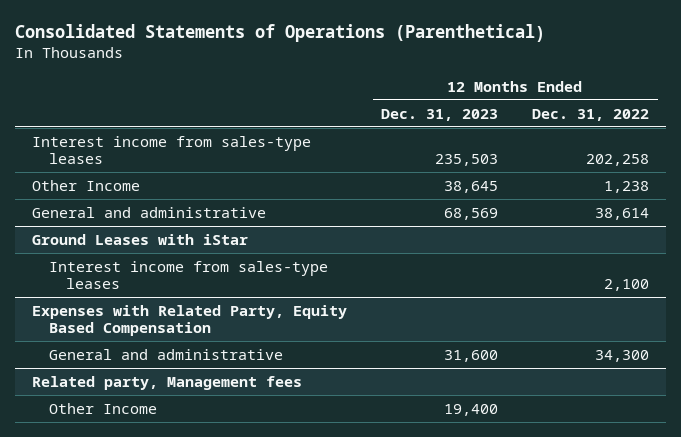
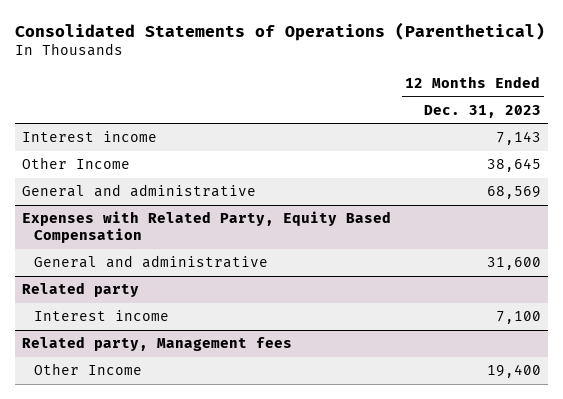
- | 12 Months Ended Dec. 31, 2023 | 12 Months Ended Dec. 31, 2022
+ | 12 Months Ended Dec. 31, 2023
- Interest income from sales-type leases | 235,503 | 202,258
+ Interest income | 7,143
- Ground Leases with iStar
- Interest income from sales-type leases | | 2,100
+ Related party
+ Interest income | 7,100

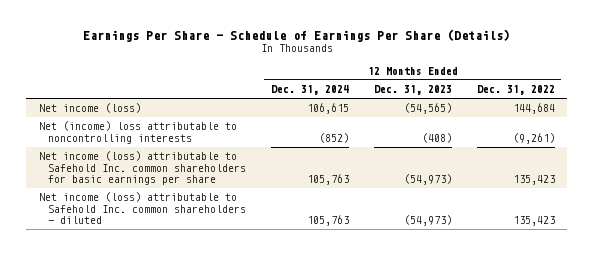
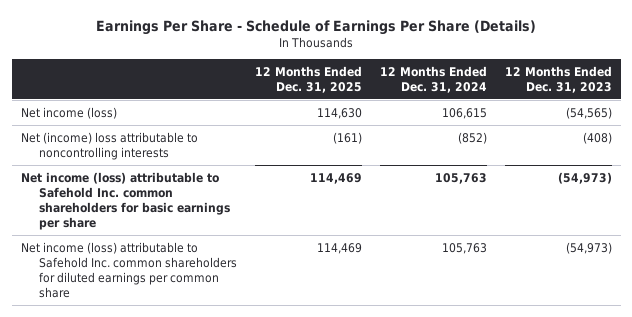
- | 12 Months Ended Dec. 31, 2024 | 12 Months Ended Dec. 31, 2023 | 12 Months Ended Dec. 31, 2022
+ | 12 Months Ended Dec. 31, 2025 | 12 Months Ended Dec. 31, 2024 | 12 Months Ended Dec. 31, 2023
- Net income (loss) attributable to Safehold Inc. common shareholders - diluted | 105,763 | (54,973) | 135,423
+ Net income (loss) attributable to Safehold Inc. common shareholders for diluted earnings per common share | 114,469 | 105,763 | (54,973)

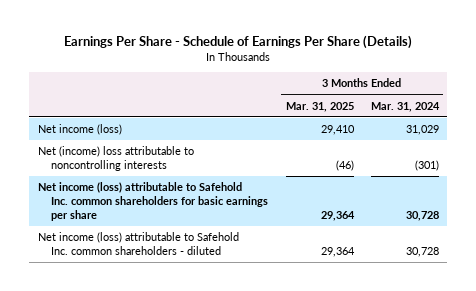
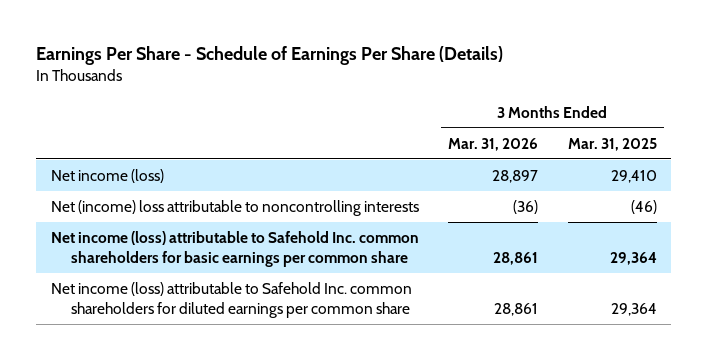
- | 3 Months Ended Mar. 31, 2025 | 3 Months Ended Mar. 31, 2024
+ | 3 Months Ended Mar. 31, 2026 | 3 Months Ended Mar. 31, 2025
- Net income (loss) attributable to Safehold Inc. common shareholders for basic earnings per share | 29,364 | 30,728
- Net income (loss) attributable to Safehold Inc. common shareholders - diluted | 29,364 | 30,728
+ Net income (loss) attributable to Safehold Inc. common shareholders for basic earnings per common share | 28,861 | 29,364
+ Net income (loss) attributable to Safehold Inc. common shareholders for diluted earnings per common share | 28,861 | 29,364

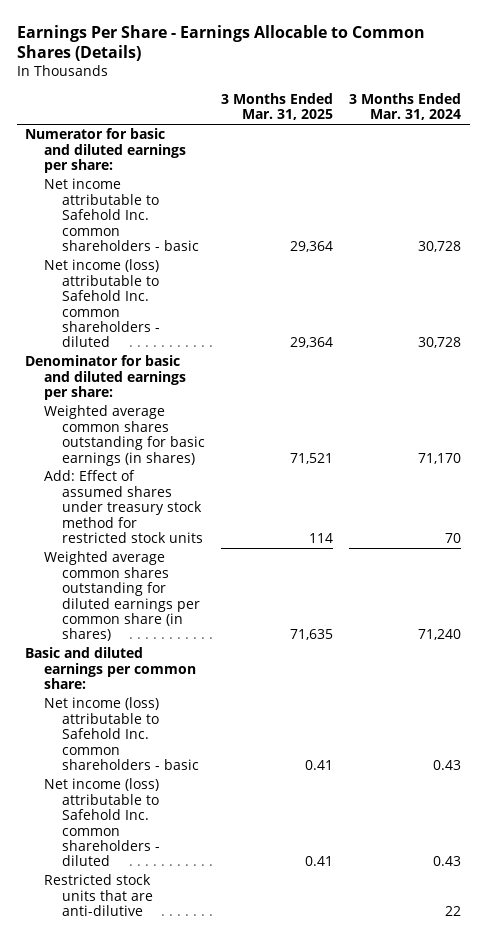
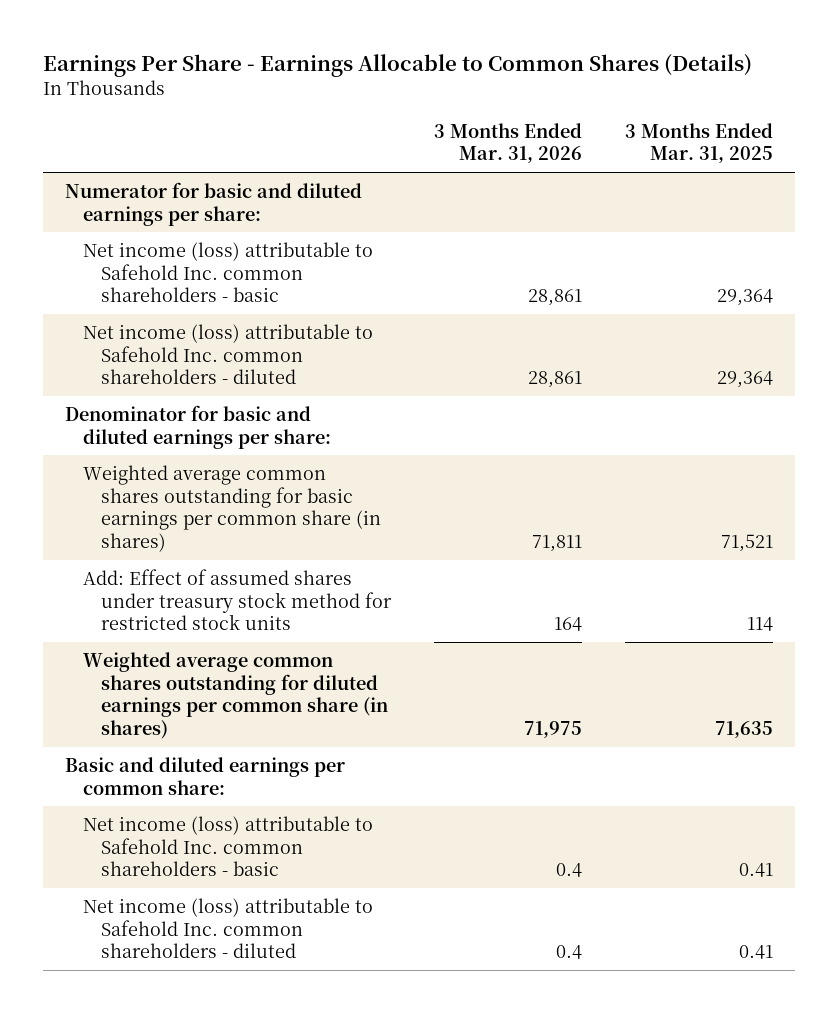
- | 3 Months Ended Mar. 31, 2025 | 3 Months Ended Mar. 31, 2024
+ | 3 Months Ended Mar. 31, 2026 | 3 Months Ended Mar. 31, 2025
- Net income attributable to Safehold Inc. common shareholders - basic | 29,364 | 30,728
+ Net income (loss) attributable to Safehold Inc. common shareholders - basic | 28,861 | 29,364
- Weighted average common shares outstanding for basic earnings (in shares) | 71,521 | 71,170
+ Weighted average common shares outstanding for basic earnings per common share (in shares) | 71,811 | 71,521
- Restricted stock units that are anti-dilutive | | 22

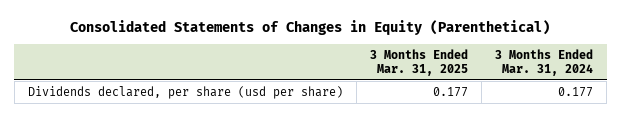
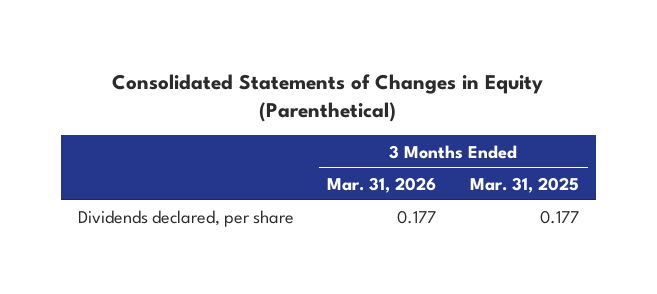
- | 3 Months Ended Mar. 31, 2025 | 3 Months Ended Mar. 31, 2024
+ | 3 Months Ended Mar. 31, 2026 | 3 Months Ended Mar. 31, 2025
- Dividends declared, per share (usd per share) | 0.177 | 0.177
+ Dividends declared, per share | 0.177 | 0.177

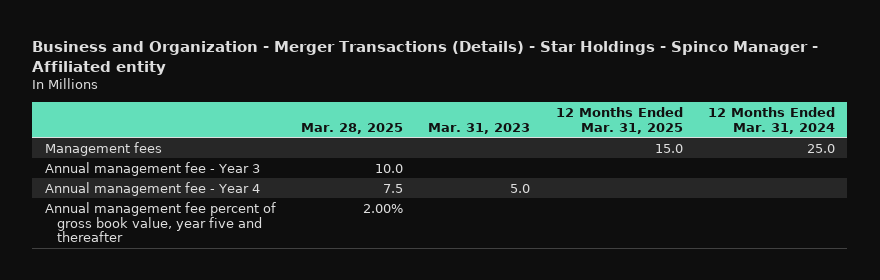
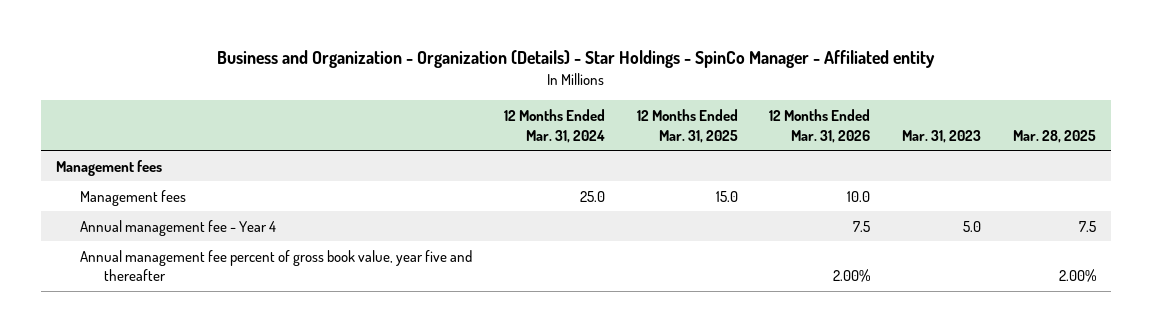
- Business and Organization - Merger Transactions (Details) - Star Holdings - Spinco Manager - Affiliated entity
+ Business and Organization - Organization (Details) - Star Holdings - SpinCo Manager - Affiliated entity
- | Mar. 28, 2025 | Mar. 31, 2023 | 12 Months Ended Mar. 31, 2025 | 12 Months Ended Mar. 31, 2024
+ | 12 Months Ended Mar. 31, 2024 | 12 Months Ended Mar. 31, 2025 | 12 Months Ended Mar. 31, 2026 | Mar. 31, 2023 | Mar. 28, 2025
+ Management fees
- Annual management fee - Year 3 | 10.0 | | |

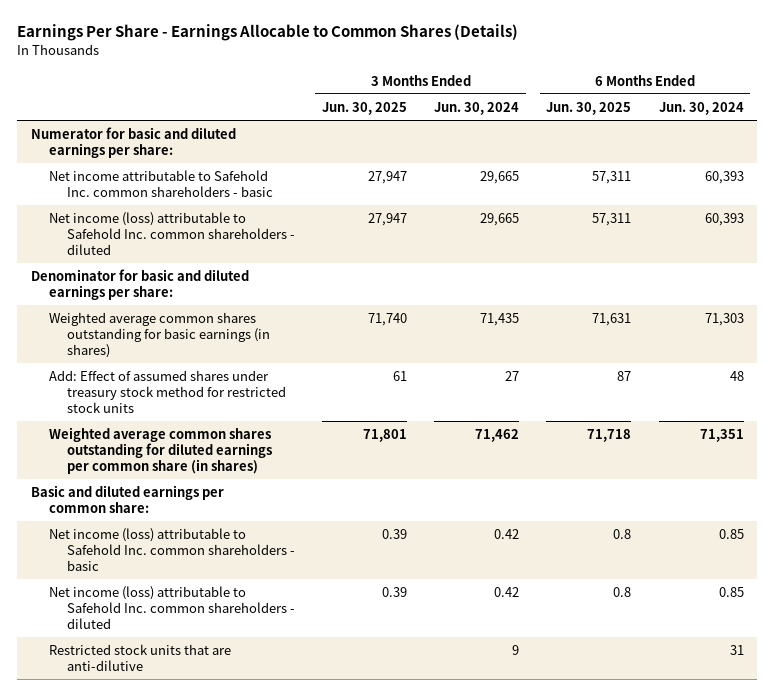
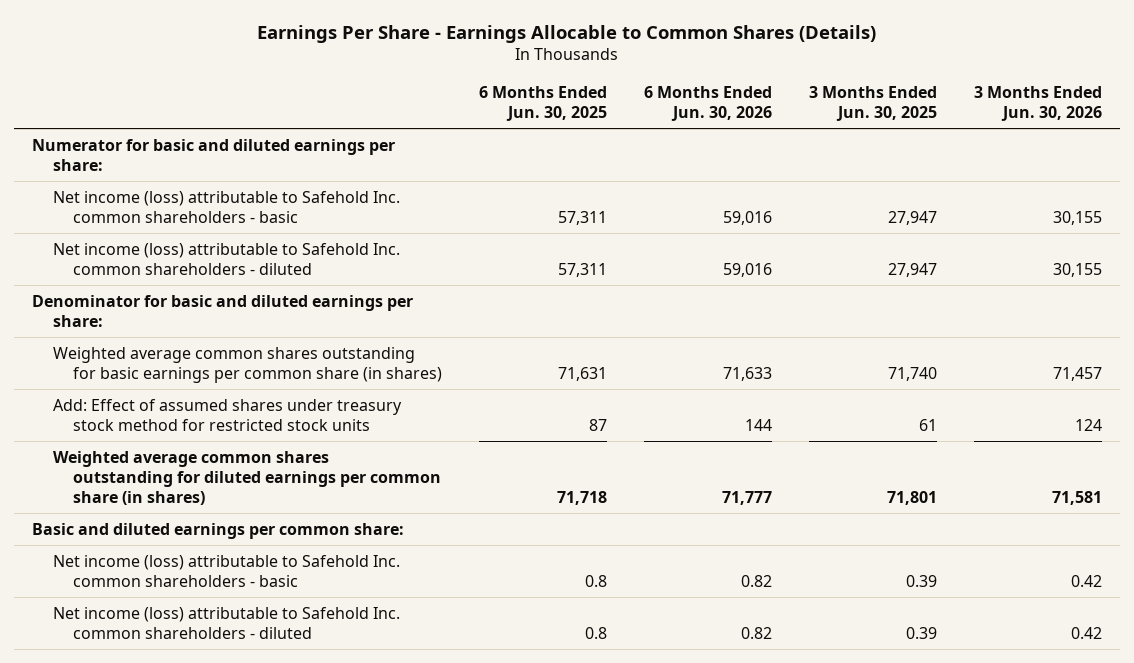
- | 3 Months Ended Jun. 30, 2025 | 3 Months Ended Jun. 30, 2024 | 6 Months Ended Jun. 30, 2025 | 6 Months Ended Jun. 30, 2024
+ | 6 Months Ended Jun. 30, 2025 | 6 Months Ended Jun. 30, 2026 | 3 Months Ended Jun. 30, 2025 | 3 Months Ended Jun. 30, 2026
- Net income attributable to Safehold Inc. common shareholders - basic | 27,947 | 29,665 | 57,311 | 60,393
+ Net income (loss) attributable to Safehold Inc. common shareholders - basic | 57,311 | 59,016 | 27,947 | 30,155
- Weighted average common shares outstanding for basic earnings (in shares) | 71,740 | 71,435 | 71,631 | 71,303
+ Weighted average common shares outstanding for basic earnings per common share (in shares) | 71,631 | 71,633 | 71,740 | 71,457
- Restricted stock units that are anti-dilutive | | 9 | | 31

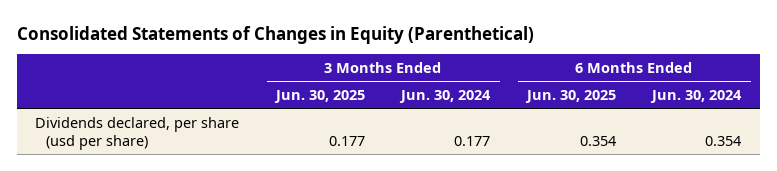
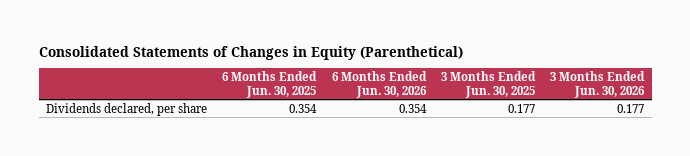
- | 3 Months Ended Jun. 30, 2025 | 3 Months Ended Jun. 30, 2024 | 6 Months Ended Jun. 30, 2025 | 6 Months Ended Jun. 30, 2024
+ | 6 Months Ended Jun. 30, 2025 | 6 Months Ended Jun. 30, 2026 | 3 Months Ended Jun. 30, 2025 | 3 Months Ended Jun. 30, 2026
- Dividends declared, per share (usd per share) | 0.177 | 0.177 | 0.354 | 0.354
+ Dividends declared, per share | 0.354 | 0.354 | 0.177 | 0.177

